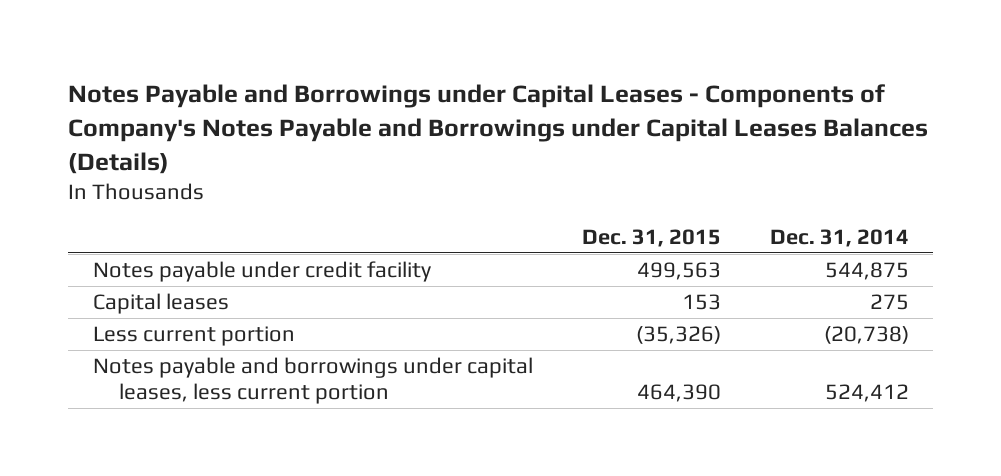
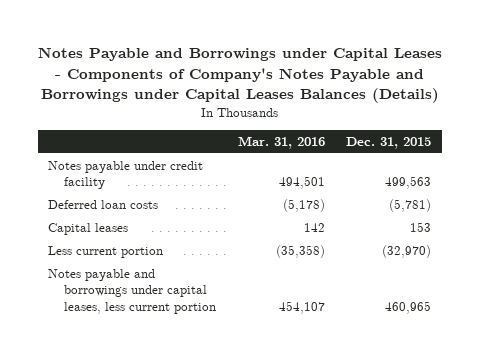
- | Dec. 31, 2015 | Dec. 31, 2014
+ | Mar. 31, 2016 | Dec. 31, 2015
+ Deferred loan costs | (5,178) | (5,781)
- Less current portion | (35,326) | (20,738)
- Notes payable and borrowings under capital leases, less current portion | 464,390 | 524,412
+ Less current portion | (35,358) | (32,970)
+ Notes payable and borrowings under capital leases, less current portion | 454,107 | 460,965

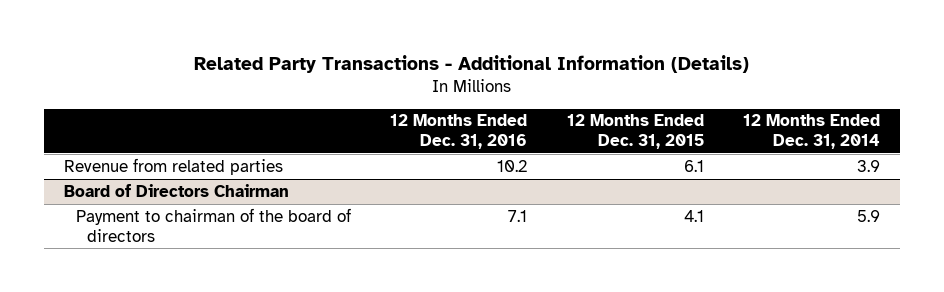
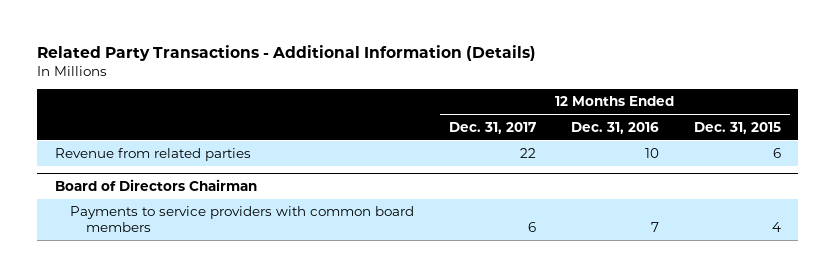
- | 12 Months Ended Dec. 31, 2016 | 12 Months Ended Dec. 31, 2015 | 12 Months Ended Dec. 31, 2014
+ | 12 Months Ended Dec. 31, 2017 | 12 Months Ended Dec. 31, 2016 | 12 Months Ended Dec. 31, 2015
- Revenue from related parties | 10.2 | 6.1 | 3.9
+ Revenue from related parties | 22 | 10 | 6
@ Board of Directors Chairman
- Payment to chairman of the board of directors | 7.1 | 4.1 | 5.9
+ Payments to service providers with common board members | 6 | 7 | 4

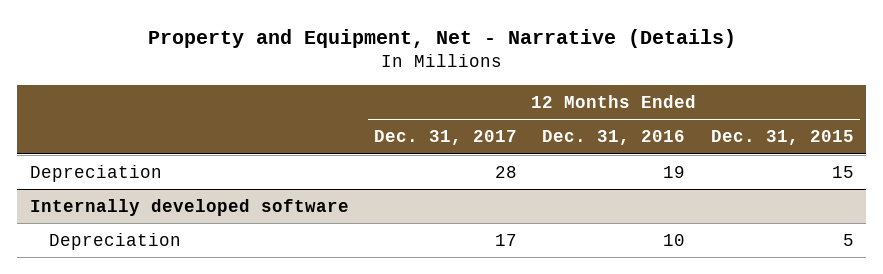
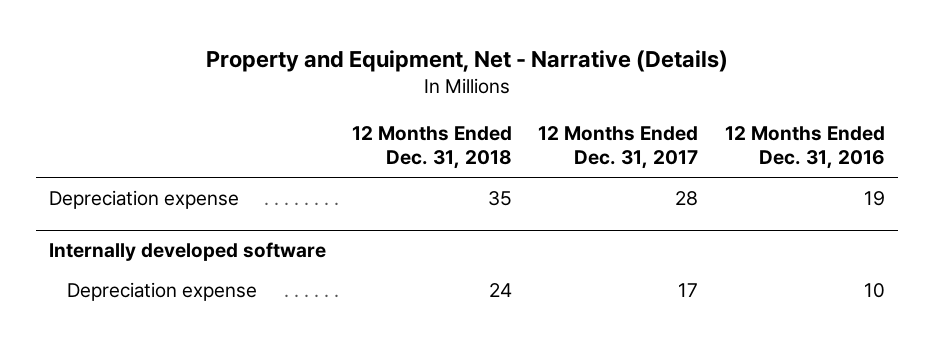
- | 12 Months Ended Dec. 31, 2017 | 12 Months Ended Dec. 31, 2016 | 12 Months Ended Dec. 31, 2015
+ | 12 Months Ended Dec. 31, 2018 | 12 Months Ended Dec. 31, 2017 | 12 Months Ended Dec. 31, 2016
- Depreciation | 28 | 19 | 15
+ Depreciation expense | 35 | 28 | 19
@ Internally developed software
- Depreciation | 17 | 10 | 5
+ Depreciation expense | 24 | 17 | 10

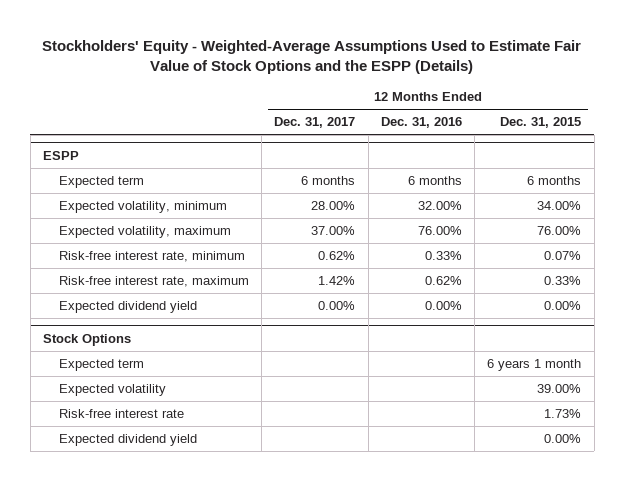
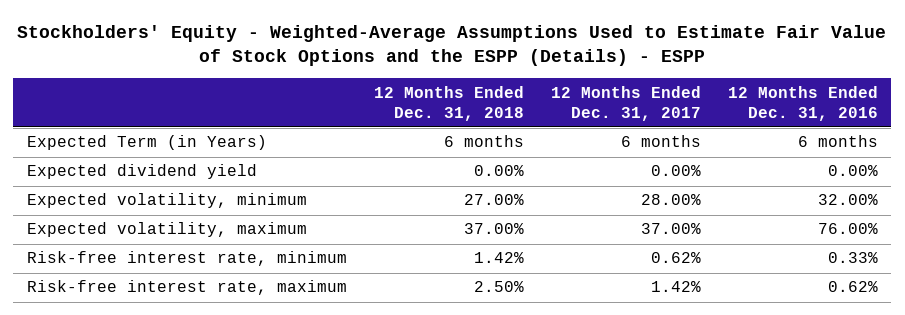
- Stockholders' Equity - Weighted-Average Assumptions Used to Estimate Fair Value of Stock Options and the ESPP (Details)
+ Stockholders' Equity - Weighted-Average Assumptions Used to Estimate Fair Value of Stock Options and the ESPP (Details) - ESPP
- | 12 Months Ended Dec. 31, 2017 | 12 Months Ended Dec. 31, 2016 | 12 Months Ended Dec. 31, 2015
+ | 12 Months Ended Dec. 31, 2018 | 12 Months Ended Dec. 31, 2017 | 12 Months Ended Dec. 31, 2016
- ESPP
- Expected term | 6 months | 6 months | 6 months
+ Expected Term (in Years) | 6 months | 6 months | 6 months
+ Expected dividend yield | 0.00% | 0.00% | 0.00%
- Expected dividend yield | 0.00% | 0.00% | 0.00%
- Stock Options
- Expected term | | | 6 years 1 month
- Expected volatility | | | 39.00%
- Risk-free interest rate | | | 1.73%
- Expected dividend yield | | | 0.00%

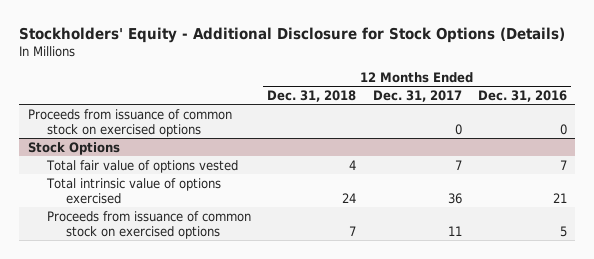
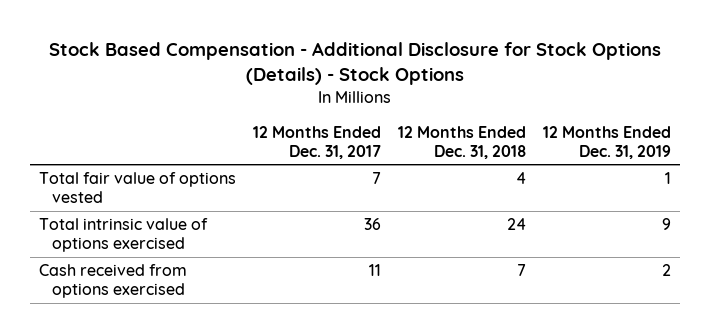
- Stockholders' Equity - Additional Disclosure for Stock Options (Details)
+ Stock Based Compensation - Additional Disclosure for Stock Options (Details) - Stock Options
- | 12 Months Ended Dec. 31, 2018 | 12 Months Ended Dec. 31, 2017 | 12 Months Ended Dec. 31, 2016
+ | 12 Months Ended Dec. 31, 2017 | 12 Months Ended Dec. 31, 2018 | 12 Months Ended Dec. 31, 2019
- Proceeds from issuance of common stock on exercised options | | 0 | 0
- Stock Options
- Proceeds from issuance of common stock on exercised options | 7 | 11 | 5
+ Cash received from options exercised | 11 | 7 | 2

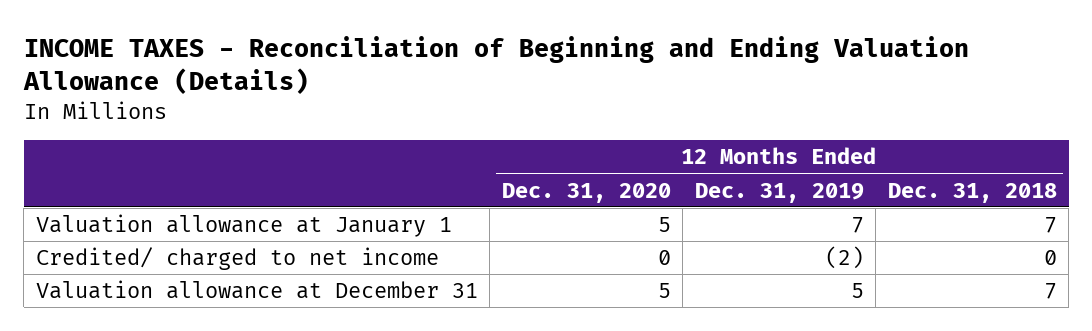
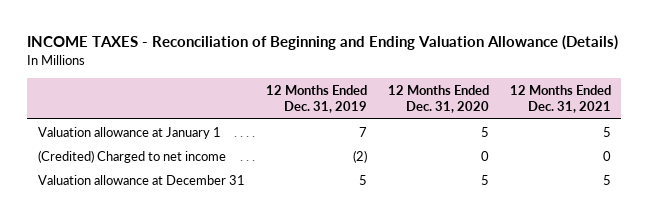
- | 12 Months Ended Dec. 31, 2020 | 12 Months Ended Dec. 31, 2019 | 12 Months Ended Dec. 31, 2018
+ | 12 Months Ended Dec. 31, 2019 | 12 Months Ended Dec. 31, 2020 | 12 Months Ended Dec. 31, 2021
- Credited/ charged to net income | 0 | (2) | 0
+ (Credited) Charged to net income | (2) | 0 | 0

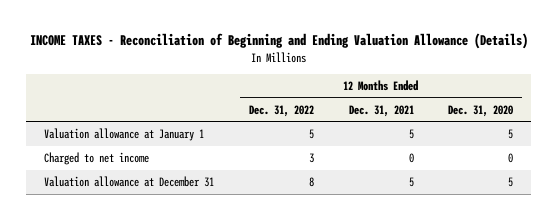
- | 12 Months Ended Dec. 31, 2019 | 12 Months Ended Dec. 31, 2020 | 12 Months Ended Dec. 31, 2021
+ | 12 Months Ended Dec. 31, 2022 | 12 Months Ended Dec. 31, 2021 | 12 Months Ended Dec. 31, 2020
- (Credited) Charged to net income | (2) | 0 | 0
+ Charged to net income | 3 | 0 | 0

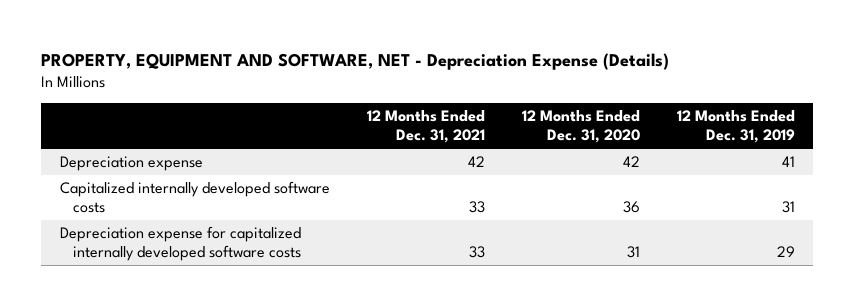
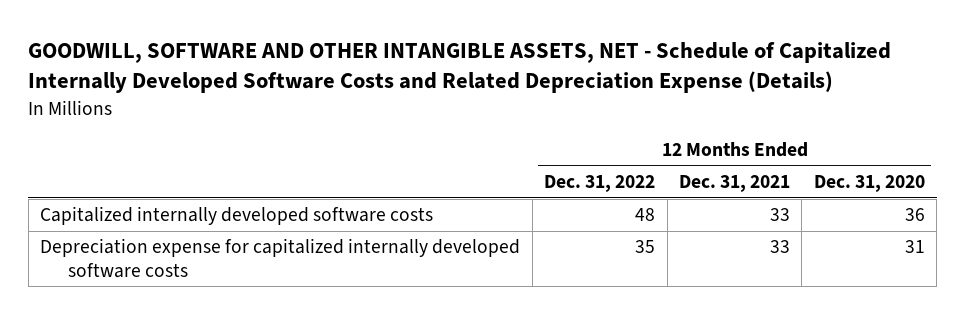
- PROPERTY, EQUIPMENT AND SOFTWARE, NET - Depreciation Expense (Details)
+ GOODWILL, SOFTWARE AND OTHER INTANGIBLE ASSETS, NET - Schedule of Capitalized Internally Developed Software Costs and Related Depreciation Expense (Details)
- | 12 Months Ended Dec. 31, 2021 | 12 Months Ended Dec. 31, 2020 | 12 Months Ended Dec. 31, 2019
+ | 12 Months Ended Dec. 31, 2022 | 12 Months Ended Dec. 31, 2021 | 12 Months Ended Dec. 31, 2020
- Depreciation expense | 42 | 42 | 41

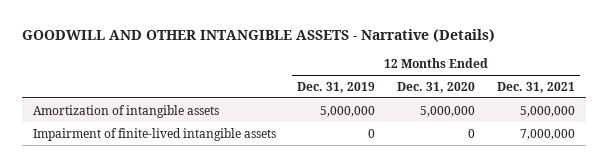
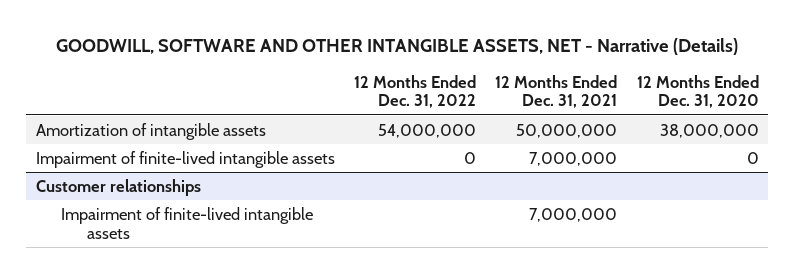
- GOODWILL AND OTHER INTANGIBLE ASSETS - Narrative (Details)
+ GOODWILL, SOFTWARE AND OTHER INTANGIBLE ASSETS, NET - Narrative (Details)
- | 12 Months Ended Dec. 31, 2019 | 12 Months Ended Dec. 31, 2020 | 12 Months Ended Dec. 31, 2021
+ | 12 Months Ended Dec. 31, 2022 | 12 Months Ended Dec. 31, 2021 | 12 Months Ended Dec. 31, 2020
- Amortization of intangible assets | 5,000,000 | 5,000,000 | 5,000,000
+ Amortization of intangible assets | 54,000,000 | 50,000,000 | 38,000,000
+ Customer relationships
+ Impairment of finite-lived intangible assets | | 7,000,000 |

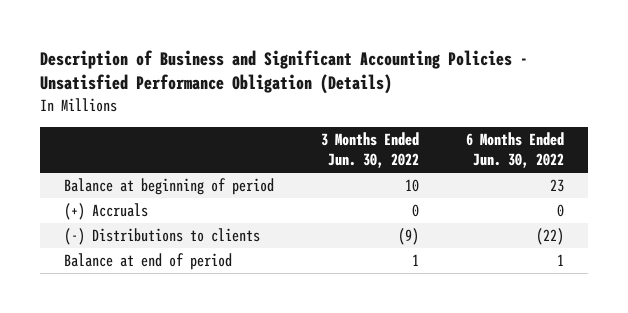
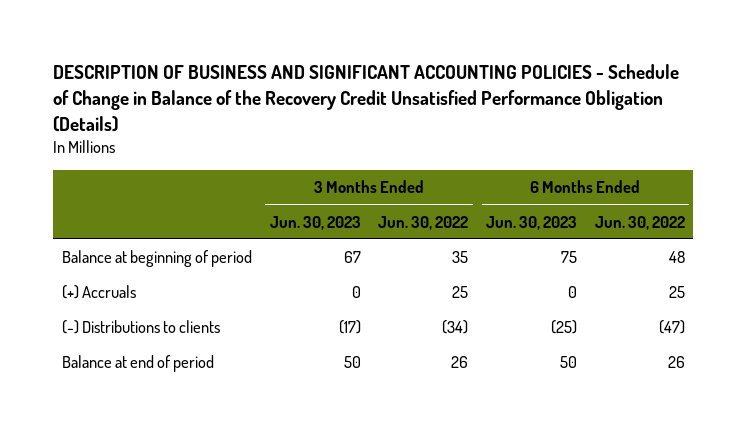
- Description of Business and Significant Accounting Policies - Unsatisfied Performance Obligation (Details)
+ DESCRIPTION OF BUSINESS AND SIGNIFICANT ACCOUNTING POLICIES - Schedule of Change in Balance of the Recovery Credit Unsatisfied Performance Obligation (Details)
- | 3 Months Ended Jun. 30, 2022 | 6 Months Ended Jun. 30, 2022
+ | 3 Months Ended Jun. 30, 2023 | 3 Months Ended Jun. 30, 2022 | 6 Months Ended Jun. 30, 2023 | 6 Months Ended Jun. 30, 2022
- Balance at beginning of period | 10 | 23
- (+) Accruals | 0 | 0
- (-) Distributions to clients | (9) | (22)
- Balance at end of period | 1 | 1
+ Balance at beginning of period | 67 | 35 | 75 | 48
+ (+) Accruals | 0 | 25 | 0 | 25
+ (-) Distributions to clients | (17) | (34) | (25) | (47)
+ Balance at end of period | 50 | 26 | 50 | 26

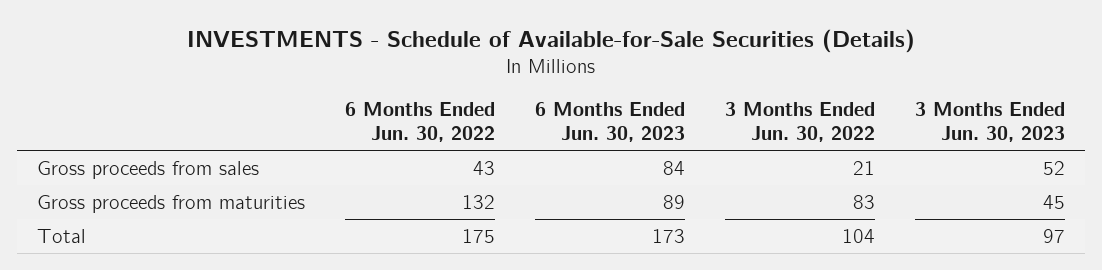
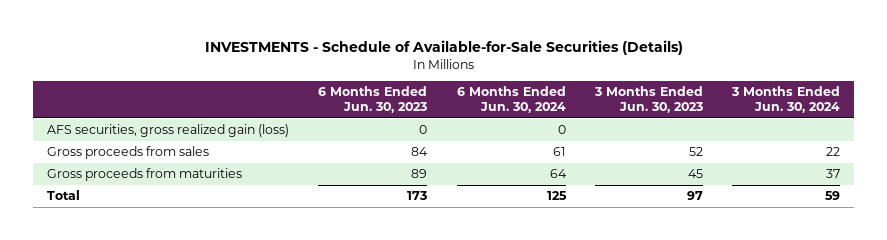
- | 6 Months Ended Jun. 30, 2022 | 6 Months Ended Jun. 30, 2023 | 3 Months Ended Jun. 30, 2022 | 3 Months Ended Jun. 30, 2023
+ | 6 Months Ended Jun. 30, 2023 | 6 Months Ended Jun. 30, 2024 | 3 Months Ended Jun. 30, 2023 | 3 Months Ended Jun. 30, 2024
+ AFS securities, gross realized gain (loss) | 0 | 0 | |

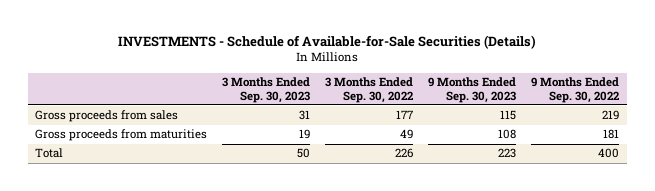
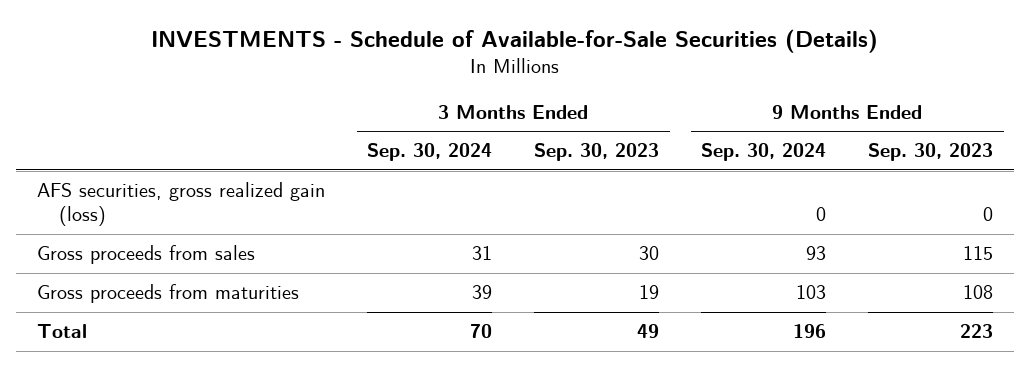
- | 3 Months Ended Sep. 30, 2023 | 3 Months Ended Sep. 30, 2022 | 9 Months Ended Sep. 30, 2023 | 9 Months Ended Sep. 30, 2022
+ | 3 Months Ended Sep. 30, 2024 | 3 Months Ended Sep. 30, 2023 | 9 Months Ended Sep. 30, 2024 | 9 Months Ended Sep. 30, 2023
- Gross proceeds from sales | 31 | 177 | 115 | 219
+ AFS securities, gross realized gain (loss) | | | 0 | 0
+ Gross proceeds from sales | 31 | 30 | 93 | 115
- Total | 50 | 226 | 223 | 400
+ Total | 70 | 49 | 196 | 223

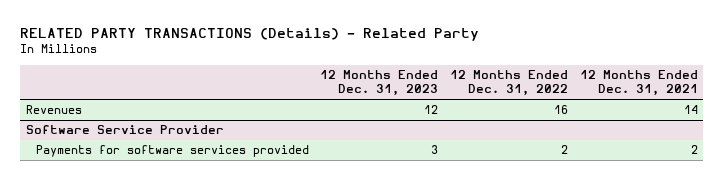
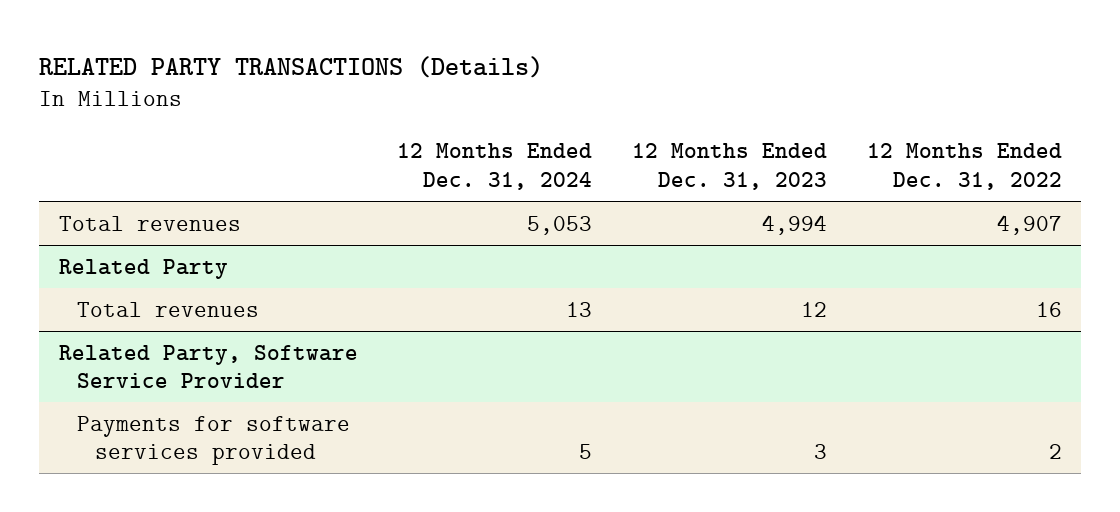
- RELATED PARTY TRANSACTIONS (Details) - Related Party
+ RELATED PARTY TRANSACTIONS (Details)
- | 12 Months Ended Dec. 31, 2023 | 12 Months Ended Dec. 31, 2022 | 12 Months Ended Dec. 31, 2021
+ | 12 Months Ended Dec. 31, 2024 | 12 Months Ended Dec. 31, 2023 | 12 Months Ended Dec. 31, 2022
- Revenues | 12 | 16 | 14
- Software Service Provider
+ Total revenues | 5,053 | 4,994 | 4,907
+ Related Party
+ Total revenues | 13 | 12 | 16
+ Related Party, Software Service Provider

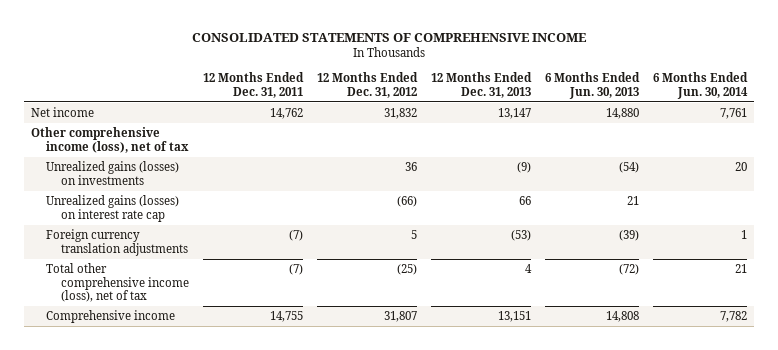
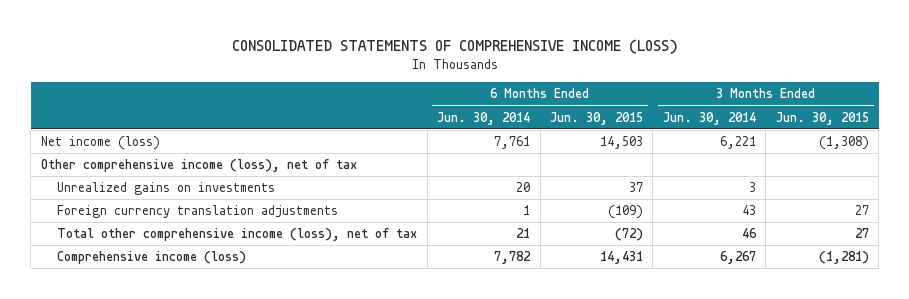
- CONSOLIDATED STATEMENTS OF COMPREHENSIVE INCOME
+ CONSOLIDATED STATEMENTS OF COMPREHENSIVE INCOME (LOSS)
- | 12 Months Ended Dec. 31, 2011 | 12 Months Ended Dec. 31, 2012 | 12 Months Ended Dec. 31, 2013 | 6 Months Ended Jun. 30, 2013 | 6 Months Ended Jun. 30, 2014
+ | 6 Months Ended Jun. 30, 2014 | 6 Months Ended Jun. 30, 2015 | 3 Months Ended Jun. 30, 2014 | 3 Months Ended Jun. 30, 2015
- Net income | 14,762 | 31,832 | 13,147 | 14,880 | 7,761
+ Net income (loss) | 7,761 | 14,503 | 6,221 | (1,308)
- Unrealized gains (losses) on investments | | 36 | (9) | (54) | 20
- Unrealized gains (losses) on interest rate cap | | (66) | 66 | 21 |
+ Unrealized gains on investments | 20 | 37 | 3 |
- Comprehensive income | 14,755 | 31,807 | 13,151 | 14,808 | 7,782
+ Comprehensive income (loss) | 7,782 | 14,431 | 6,267 | (1,281)

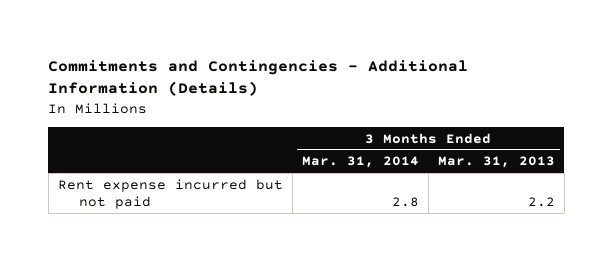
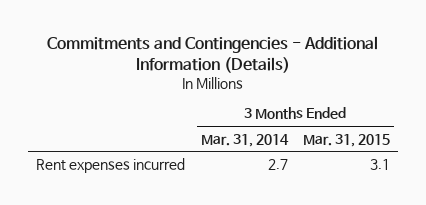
- | 3 Months Ended Mar. 31, 2014 | 3 Months Ended Mar. 31, 2013
+ | 3 Months Ended Mar. 31, 2014 | 3 Months Ended Mar. 31, 2015
- Rent expense incurred but not paid | 2.8 | 2.2
+ Rent expenses incurred | 2.7 | 3.1

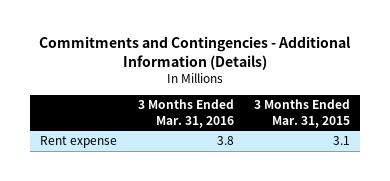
- | 3 Months Ended Mar. 31, 2014 | 3 Months Ended Mar. 31, 2015
+ | 3 Months Ended Mar. 31, 2016 | 3 Months Ended Mar. 31, 2015
- Rent expenses incurred | 2.7 | 3.1
+ Rent expense | 3.8 | 3.1

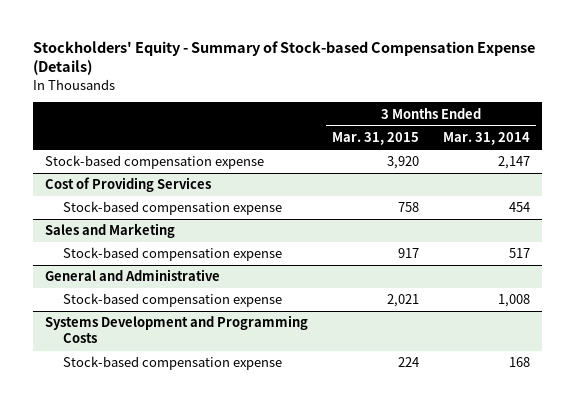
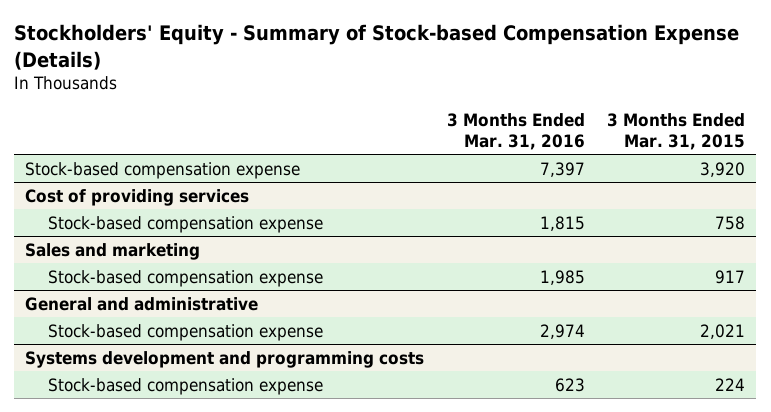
- | 3 Months Ended Mar. 31, 2015 | 3 Months Ended Mar. 31, 2014
+ | 3 Months Ended Mar. 31, 2016 | 3 Months Ended Mar. 31, 2015
- Cost of Providing Services
+ Cost of providing services
- Sales and Marketing
+ Sales and marketing
- General and Administrative
+ General and administrative
- Systems Development and Programming Costs
+ Systems development and programming costs

